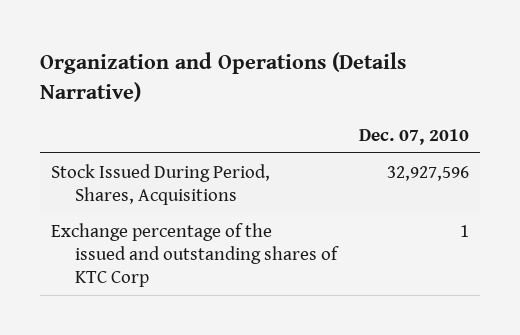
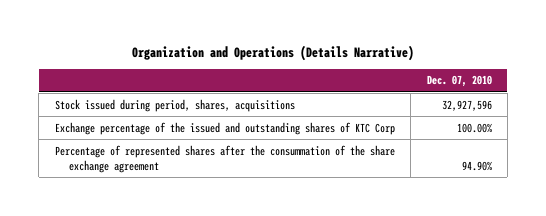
- Stock Issued During Period, Shares, Acquisitions | 32,927,596
- Exchange percentage of the issued and outstanding shares of KTC Corp | 1
+ Stock issued during period, shares, acquisitions | 32,927,596
+ Exchange percentage of the issued and outstanding shares of KTC Corp | 100.00%
+ Percentage of represented shares after the consummation of the share exchange agreement | 94.90%

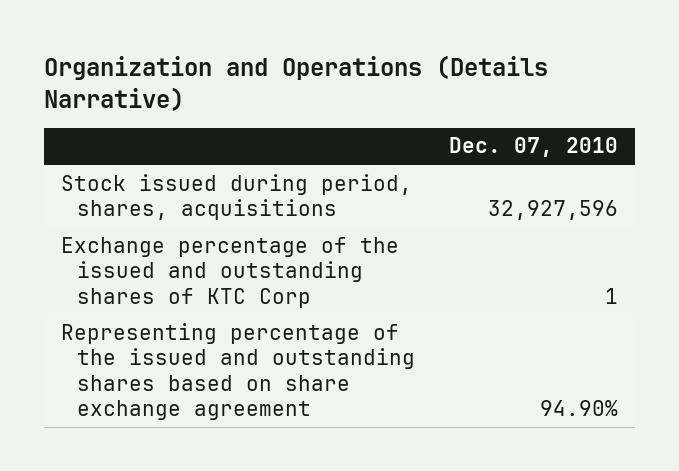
- Exchange percentage of the issued and outstanding shares of KTC Corp | 100.00%
- Percentage of represented shares after the consummation of the share exchange agreement | 94.90%
+ Exchange percentage of the issued and outstanding shares of KTC Corp | 1
+ Representing percentage of the issued and outstanding shares based on share exchange agreement | 94.90%

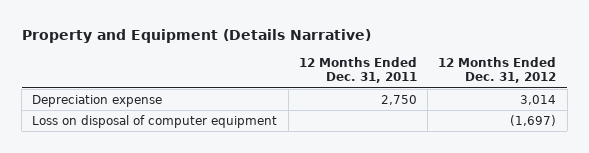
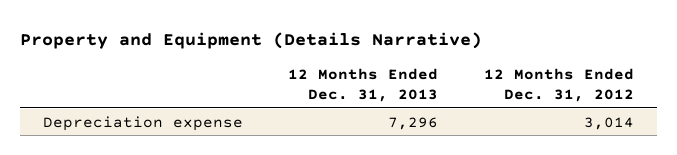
- | 12 Months Ended Dec. 31, 2011 | 12 Months Ended Dec. 31, 2012
+ | 12 Months Ended Dec. 31, 2013 | 12 Months Ended Dec. 31, 2012
- Loss on disposal of computer equipment | | (1,697)

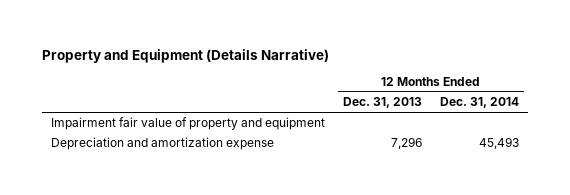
- | 12 Months Ended Dec. 31, 2013 | 12 Months Ended Dec. 31, 2012
+ | 12 Months Ended Dec. 31, 2013 | 12 Months Ended Dec. 31, 2014
- Depreciation expense | 7,296 | 3,014
+ Impairment fair value of property and equipment
+ Depreciation and amortization expense | 7,296 | 45,493

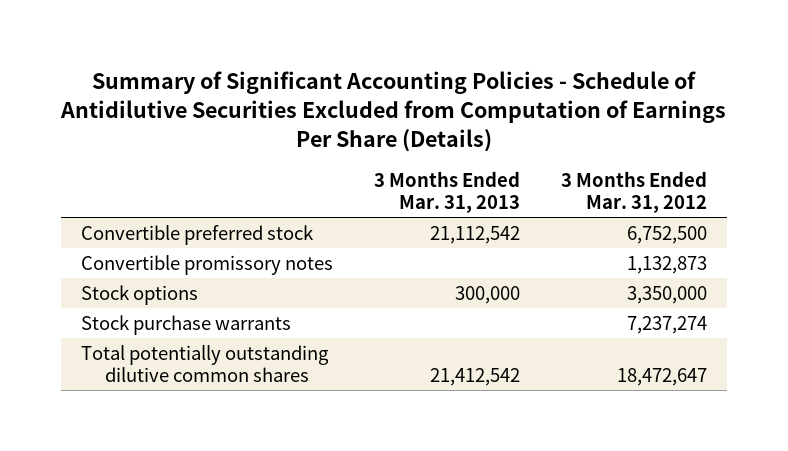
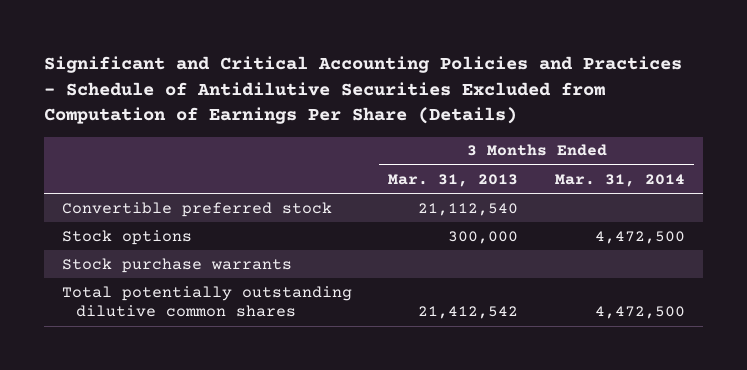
- Summary of Significant Accounting Policies - Schedule of Antidilutive Securities Excluded from Computation of Earnings Per Share (Details)
+ Significant and Critical Accounting Policies and Practices - Schedule of Antidilutive Securities Excluded from Computation of Earnings Per Share (Details)
- | 3 Months Ended Mar. 31, 2013 | 3 Months Ended Mar. 31, 2012
+ | 3 Months Ended Mar. 31, 2013 | 3 Months Ended Mar. 31, 2014
- Convertible preferred stock | 21,112,542 | 6,752,500
- Convertible promissory notes | | 1,132,873
+ Convertible preferred stock | 21,112,540 |

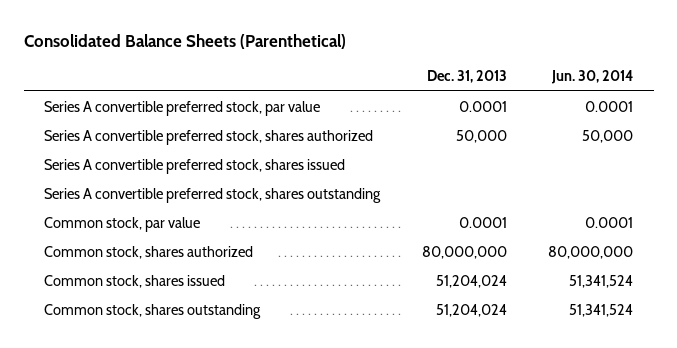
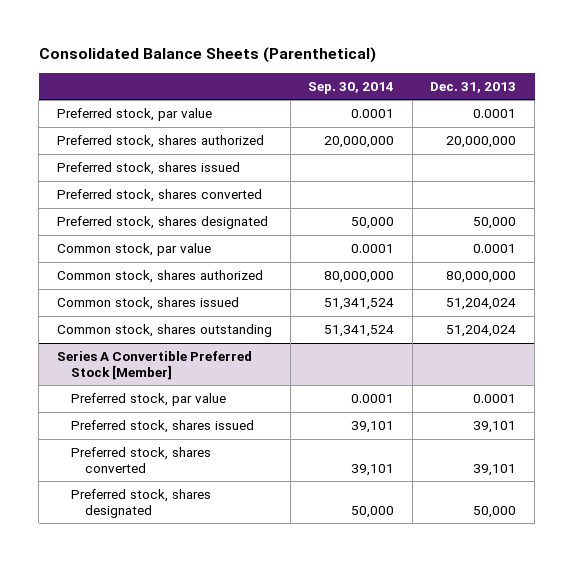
- | Dec. 31, 2013 | Jun. 30, 2014
+ | Sep. 30, 2014 | Dec. 31, 2013
- Series A convertible preferred stock, par value | 0.0001 | 0.0001
- Series A convertible preferred stock, shares authorized | 50,000 | 50,000
- Series A convertible preferred stock, shares issued
- Series A convertible preferred stock, shares outstanding
+ Preferred stock, par value | 0.0001 | 0.0001
+ Preferred stock, shares authorized | 20,000,000 | 20,000,000
+ Preferred stock, shares issued
+ Preferred stock, shares converted
+ Preferred stock, shares designated | 50,000 | 50,000
+ Series A Convertible Preferred Stock [Member]
+ Preferred stock, par value | 0.0001 | 0.0001
+ Preferred stock, shares issued | 39,101 | 39,101
+ Preferred stock, shares converted | 39,101 | 39,101
+ Preferred stock, shares designated | 50,000 | 50,000

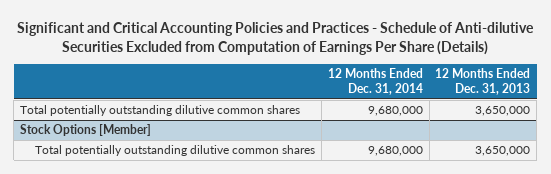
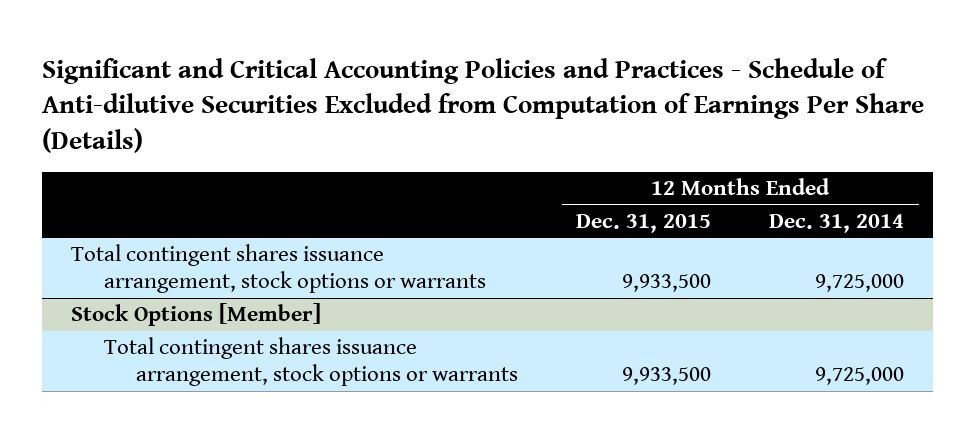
- | 12 Months Ended Dec. 31, 2014 | 12 Months Ended Dec. 31, 2013
+ | 12 Months Ended Dec. 31, 2015 | 12 Months Ended Dec. 31, 2014
- Total potentially outstanding dilutive common shares | 9,680,000 | 3,650,000
+ Total contingent shares issuance arrangement, stock options or warrants | 9,933,500 | 9,725,000
@ Stock Options [Member]
- Total potentially outstanding dilutive common shares | 9,680,000 | 3,650,000
+ Total contingent shares issuance arrangement, stock options or warrants | 9,933,500 | 9,725,000

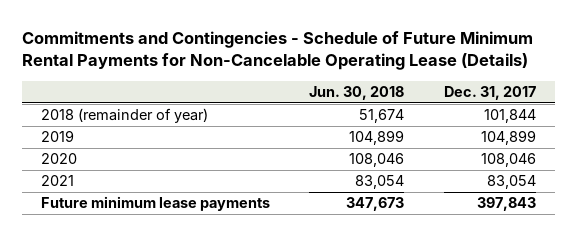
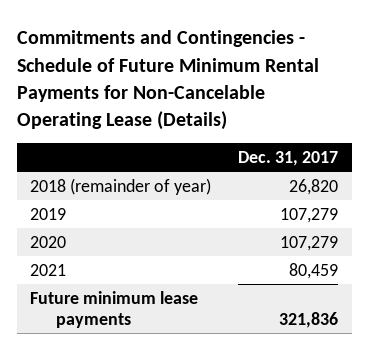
- | Jun. 30, 2018 | Dec. 31, 2017
+ | Dec. 31, 2017
- 2018 (remainder of year) | 51,674 | 101,844
- 2019 | 104,899 | 104,899
- 2020 | 108,046 | 108,046
- 2021 | 83,054 | 83,054
- Future minimum lease payments | 347,673 | 397,843
+ 2018 (remainder of year) | 26,820
+ 2019 | 107,279
+ 2020 | 107,279
+ 2021 | 80,459
+ Future minimum lease payments | 321,836

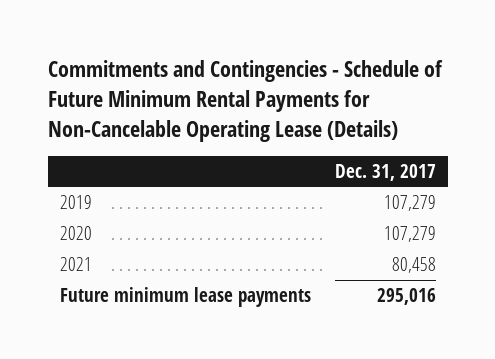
- 2018 (remainder of year) | 26,820
- 2021 | 80,459
- Future minimum lease payments | 321,836
+ 2021 | 80,458
+ Future minimum lease payments | 295,016

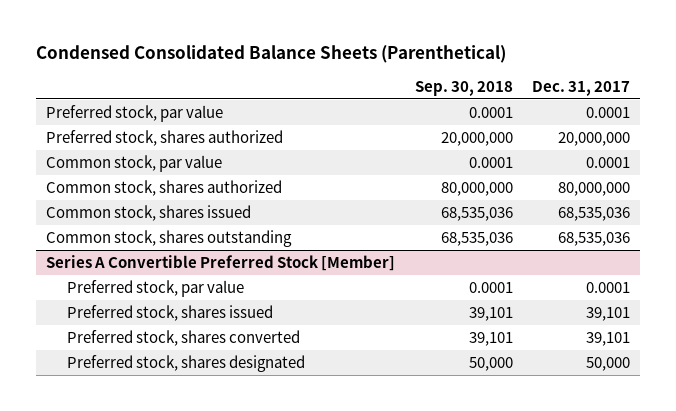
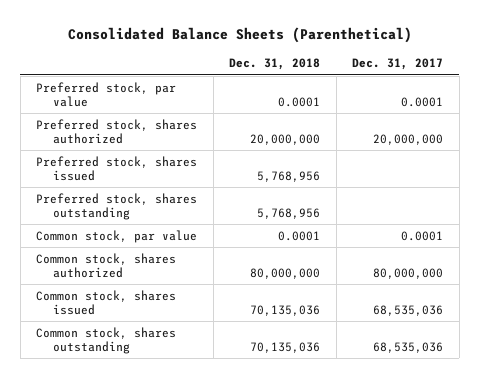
- Condensed Consolidated Balance Sheets (Parenthetical)
+ Consolidated Balance Sheets (Parenthetical)
- | Sep. 30, 2018 | Dec. 31, 2017
+ | Dec. 31, 2018 | Dec. 31, 2017
+ Preferred stock, shares issued | 5,768,956 |
+ Preferred stock, shares outstanding | 5,768,956 |
- Series A Convertible Preferred Stock [Member]
- Preferred stock, par value | 0.0001 | 0.0001
- Preferred stock, shares issued | 39,101 | 39,101
- Preferred stock, shares converted | 39,101 | 39,101
- Preferred stock, shares designated | 50,000 | 50,000

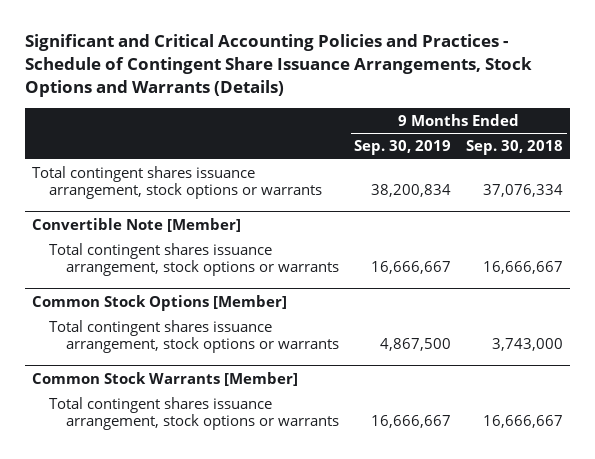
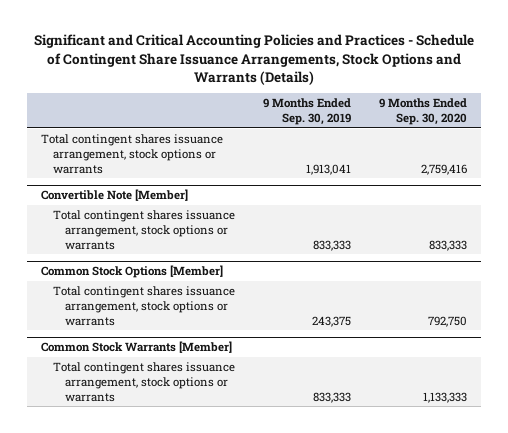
- | 9 Months Ended Sep. 30, 2019 | 9 Months Ended Sep. 30, 2018
+ | 9 Months Ended Sep. 30, 2019 | 9 Months Ended Sep. 30, 2020
- Total contingent shares issuance arrangement, stock options or warrants | 38,200,834 | 37,076,334
+ Total contingent shares issuance arrangement, stock options or warrants | 1,913,041 | 2,759,416
@ Convertible Note [Member]
- Total contingent shares issuance arrangement, stock options or warrants | 16,666,667 | 16,666,667
+ Total contingent shares issuance arrangement, stock options or warrants | 833,333 | 833,333
@ Common Stock Options [Member]
- Total contingent shares issuance arrangement, stock options or warrants | 4,867,500 | 3,743,000
+ Total contingent shares issuance arrangement, stock options or warrants | 243,375 | 792,750
@ Common Stock Warrants [Member]
- Total contingent shares issuance arrangement, stock options or warrants | 16,666,667 | 16,666,667
+ Total contingent shares issuance arrangement, stock options or warrants | 833,333 | 1,133,333

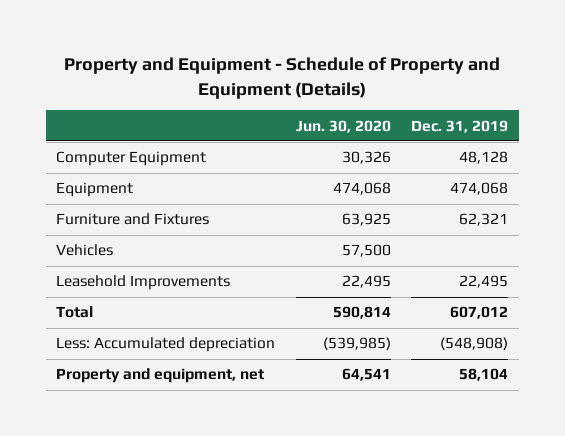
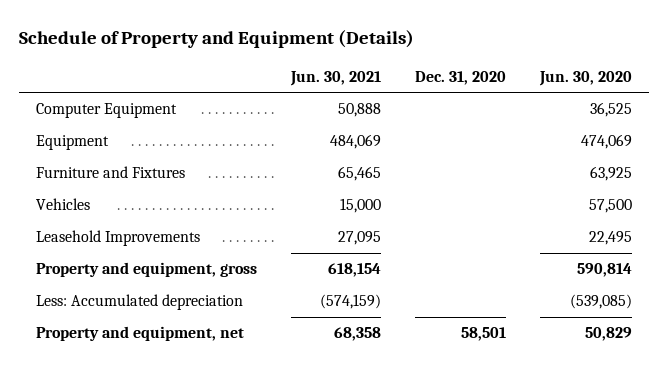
- Property and Equipment - Schedule of Property and Equipment (Details)
+ Schedule of Property and Equipment (Details)
- | Jun. 30, 2020 | Dec. 31, 2019
+ | Jun. 30, 2021 | Dec. 31, 2020 | Jun. 30, 2020
- Computer Equipment | 30,326 | 48,128
- Equipment | 474,068 | 474,068
+ Computer Equipment | 50,888 | | 36,525
+ Equipment | 484,069 | | 474,069
- Total | 590,814 | 607,012
- Less: Accumulated depreciation | (539,985) | (548,908)
- Property and equipment, net | 64,541 | 58,104
+ Property and equipment, gross | 618,154 | | 590,814
+ Less: Accumulated depreciation | (574,159) | | (539,085)
+ Property and equipment, net | 68,358 | 58,501 | 50,829

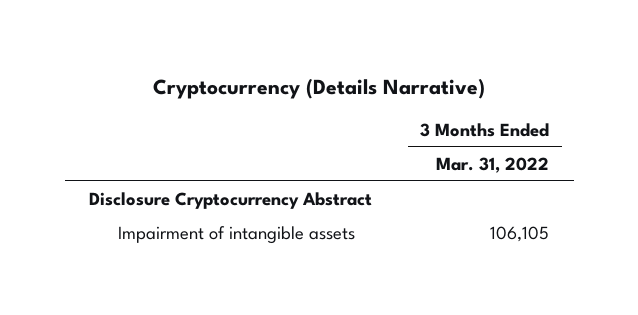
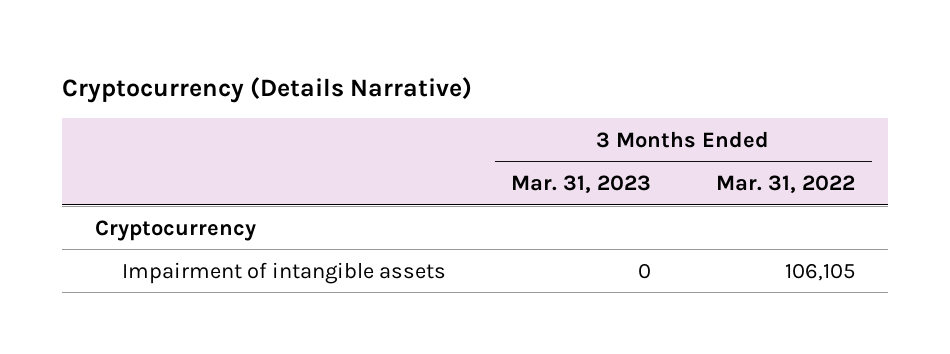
- | 3 Months Ended Mar. 31, 2022
+ | 3 Months Ended Mar. 31, 2023 | 3 Months Ended Mar. 31, 2022
- Disclosure Cryptocurrency Abstract
+ Cryptocurrency

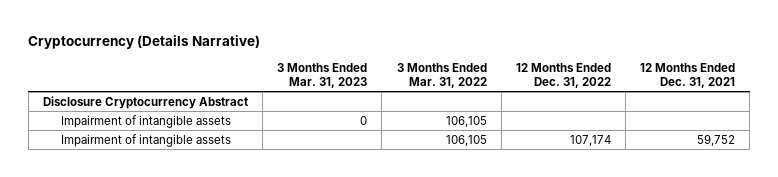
- | 3 Months Ended Mar. 31, 2023 | 3 Months Ended Mar. 31, 2022
+ | 3 Months Ended Mar. 31, 2023 | 3 Months Ended Mar. 31, 2022 | 12 Months Ended Dec. 31, 2022 | 12 Months Ended Dec. 31, 2021
- Cryptocurrency
+ Disclosure Cryptocurrency Abstract
+ Impairment of intangible assets | | 106,105 | 107,174 | 59,752

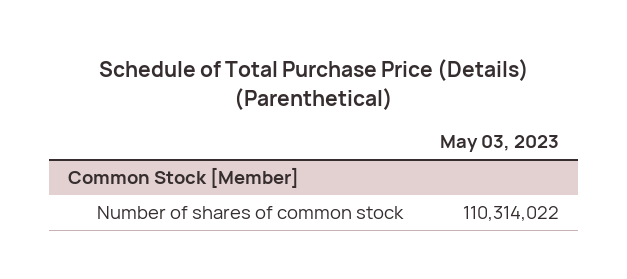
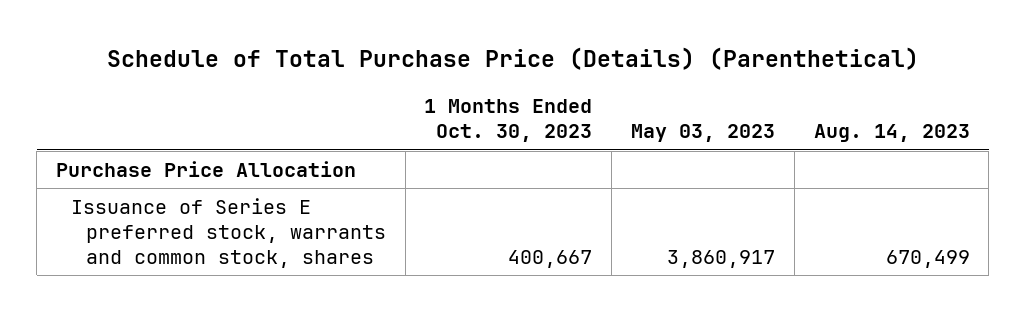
- | May 03, 2023
+ | 1 Months Ended Oct. 30, 2023 | May 03, 2023 | Aug. 14, 2023
- Common Stock [Member]
- Number of shares of common stock | 110,314,022
+ Purchase Price Allocation
+ Issuance of Series E preferred stock, warrants and common stock, shares | 400,667 | 3,860,917 | 670,499

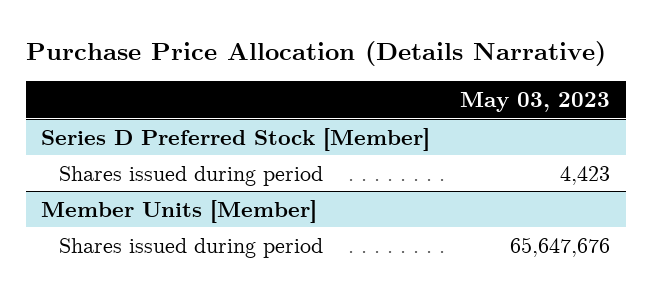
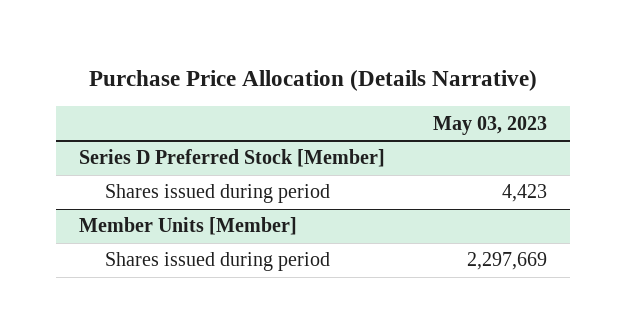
@ Member Units [Member]
- Shares issued during period | 65,647,676
+ Shares issued during period | 2,297,669

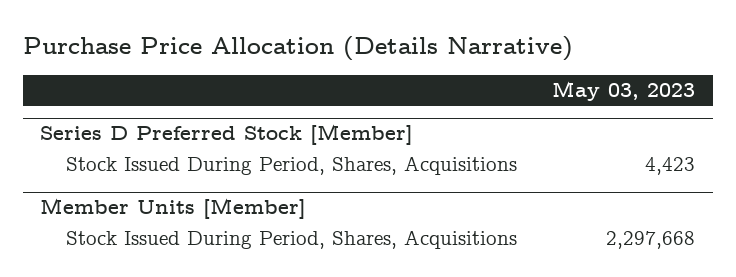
@ Series D Preferred Stock [Member]
- Shares issued during period | 4,423
+ Stock Issued During Period, Shares, Acquisitions | 4,423
@ Member Units [Member]
- Shares issued during period | 2,297,669
+ Stock Issued During Period, Shares, Acquisitions | 2,297,668

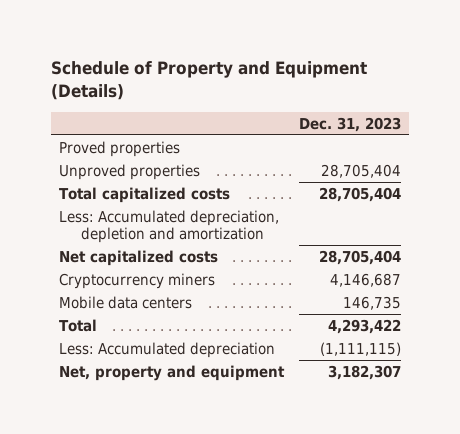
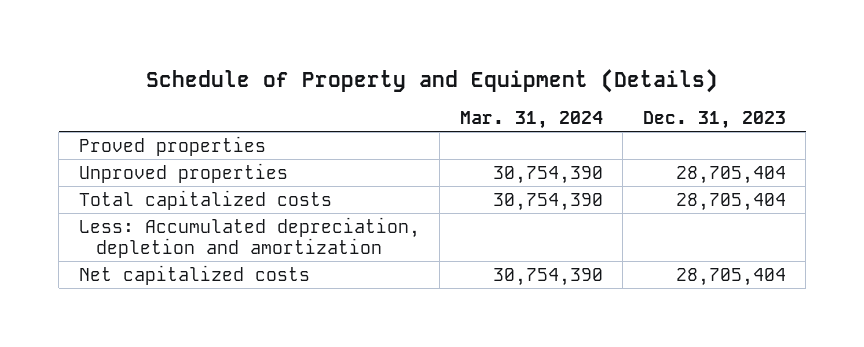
- | Dec. 31, 2023
+ | Mar. 31, 2024 | Dec. 31, 2023
- Cryptocurrency miners | 4,146,687
- Mobile data centers | 146,735
- Total | 4,293,422
- Less: Accumulated depreciation | (1,111,115)
- Net, property and equipment | 3,182,307

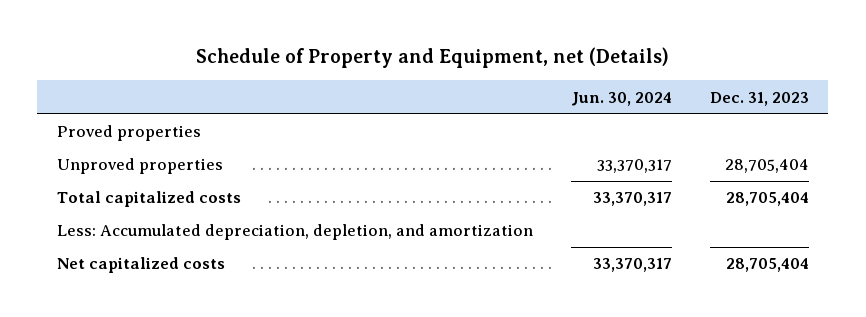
- Schedule of Property and Equipment (Details)
+ Schedule of Property and Equipment, net (Details)
- | Mar. 31, 2024 | Dec. 31, 2023
+ | Jun. 30, 2024 | Dec. 31, 2023
- Less: Accumulated depreciation, depletion and amortization
+ Less: Accumulated depreciation, depletion, and amortization

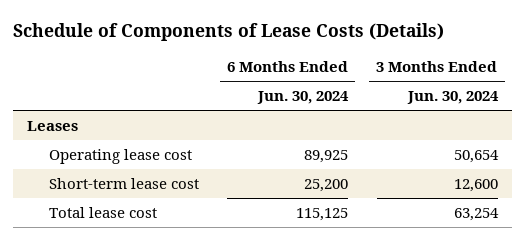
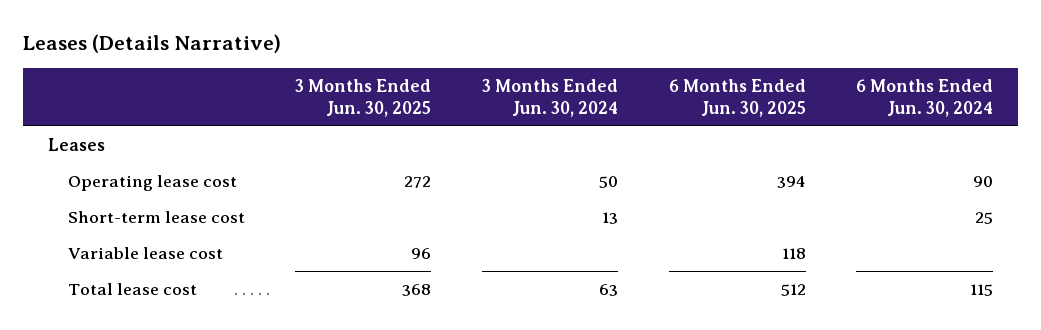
- Schedule of Components of Lease Costs (Details)
+ Leases (Details Narrative)
- | 6 Months Ended Jun. 30, 2024 | 3 Months Ended Jun. 30, 2024
+ | 3 Months Ended Jun. 30, 2025 | 3 Months Ended Jun. 30, 2024 | 6 Months Ended Jun. 30, 2025 | 6 Months Ended Jun. 30, 2024
- Operating lease cost | 89,925 | 50,654
- Short-term lease cost | 25,200 | 12,600
- Total lease cost | 115,125 | 63,254
+ Operating lease cost | 272 | 50 | 394 | 90
+ Short-term lease cost | | 13 | | 25
+ Variable lease cost | 96 | | 118 |
+ Total lease cost | 368 | 63 | 512 | 115

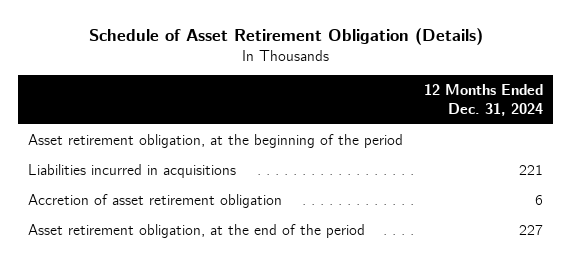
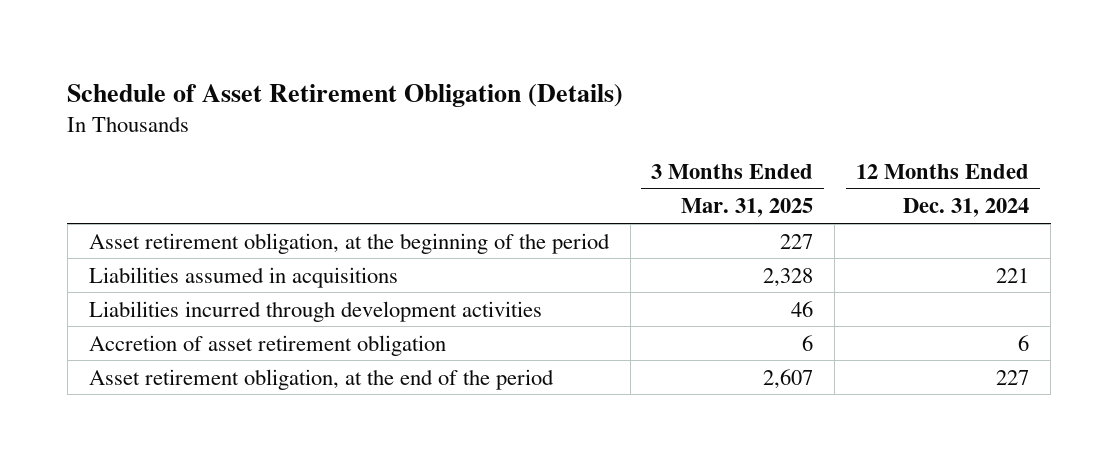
- | 12 Months Ended Dec. 31, 2024
+ | 3 Months Ended Mar. 31, 2025 | 12 Months Ended Dec. 31, 2024
- Liabilities incurred in acquisitions | 221
+ Liabilities assumed in acquisitions | 2,328 | 221
+ Liabilities incurred through development activities | 46 |

